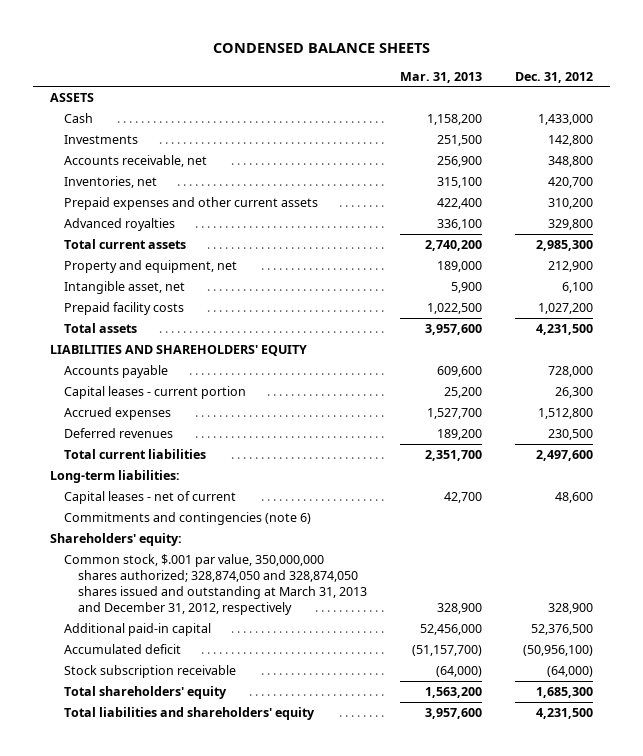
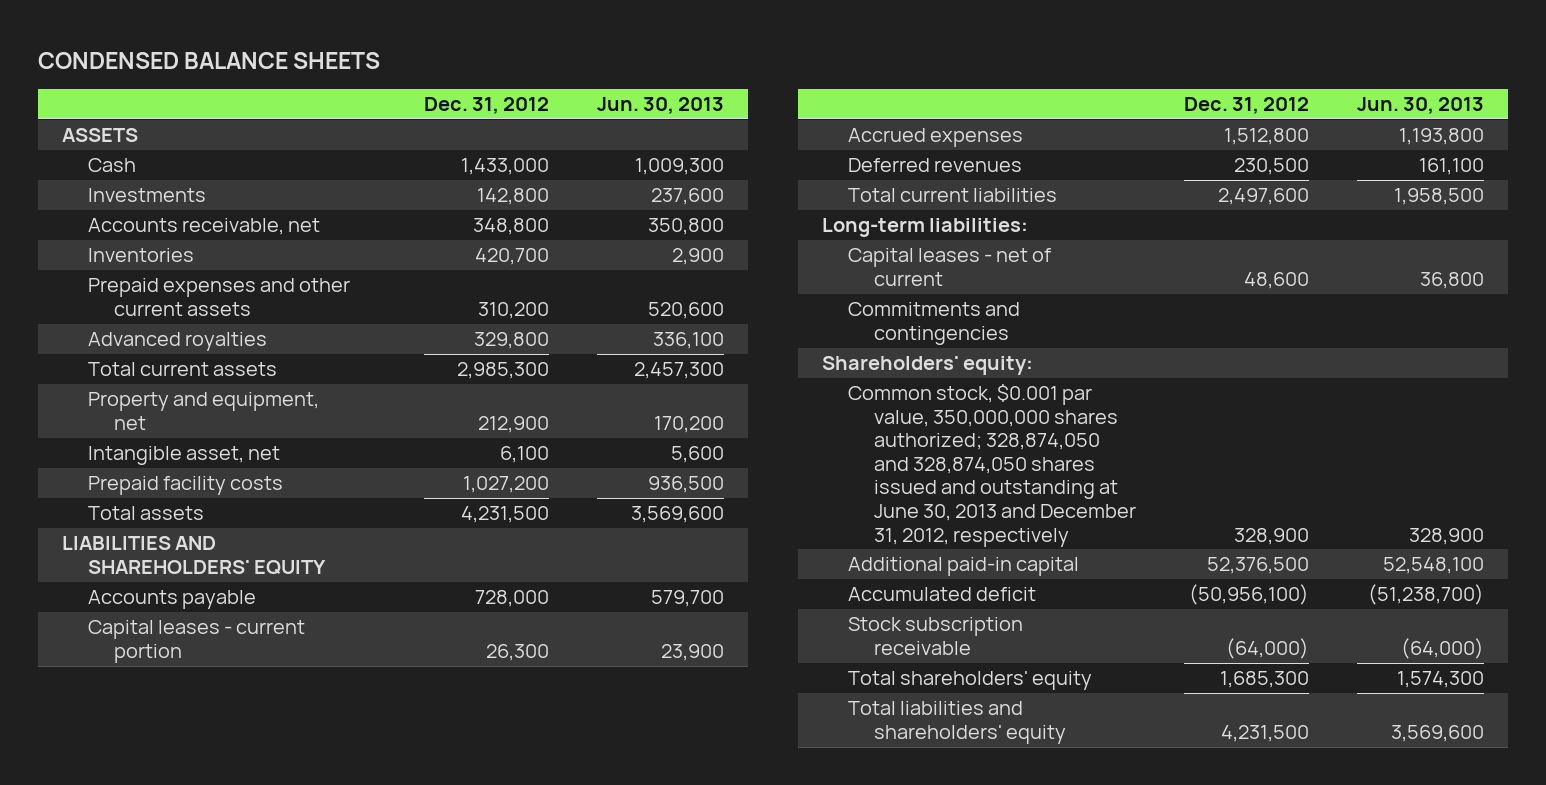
- | Mar. 31, 2013 | Dec. 31, 2012
+ | Dec. 31, 2012 | Jun. 30, 2013
- Inventories, net | 315,100 | 420,700
+ Inventories | 420,700 | 2,900
- Commitments and contingencies (note 6)
+ Commitments and contingencies
- Common stock, $.001 par value, 350,000,000 shares authorized; 328,874,050 and 328,874,050 shares issued and outstanding at March 31, 2013 and December 31, 2012, respectively | 328,900 | 328,900
+ Common stock, $0.001 par value, 350,000,000 shares authorized; 328,874,050 and 328,874,050 shares issued and outstanding at June 30, 2013 and December 31, 2012, respectively | 328,900 | 328,900

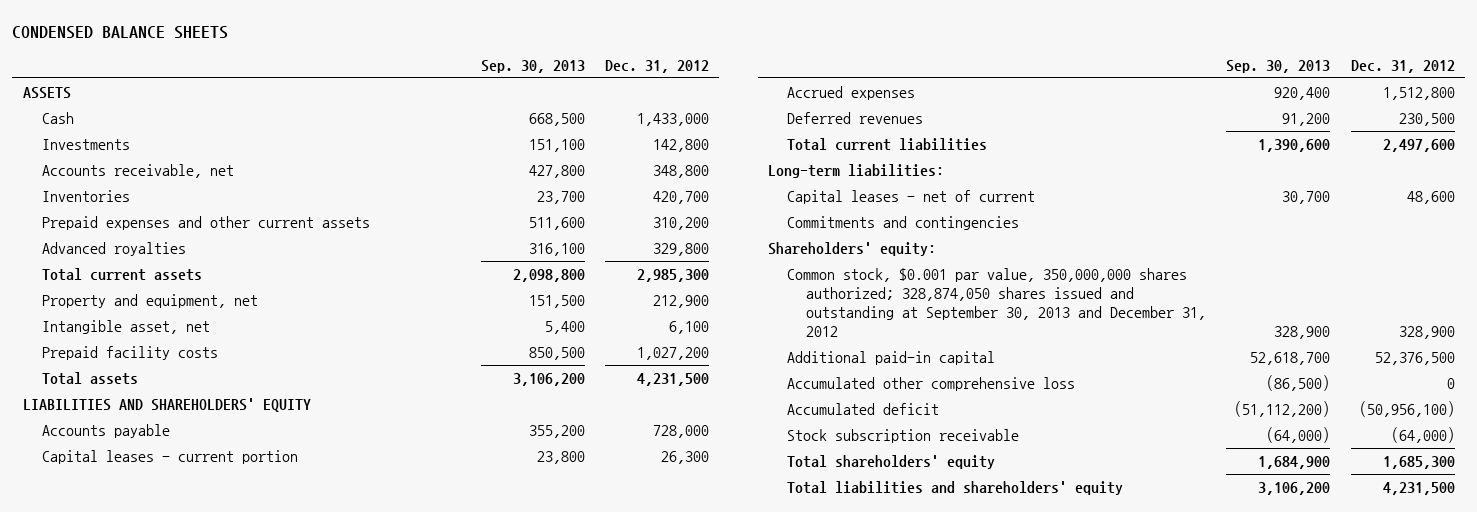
- | Dec. 31, 2012 | Jun. 30, 2013
+ | Sep. 30, 2013 | Dec. 31, 2012
- Common stock, $0.001 par value, 350,000,000 shares authorized; 328,874,050 and 328,874,050 shares issued and outstanding at June 30, 2013 and December 31, 2012, respectively | 328,900 | 328,900
+ Common stock, $0.001 par value, 350,000,000 shares authorized; 328,874,050 shares issued and outstanding at September 30, 2013 and December 31, 2012 | 328,900 | 328,900
+ Accumulated other comprehensive loss | (86,500) | 0

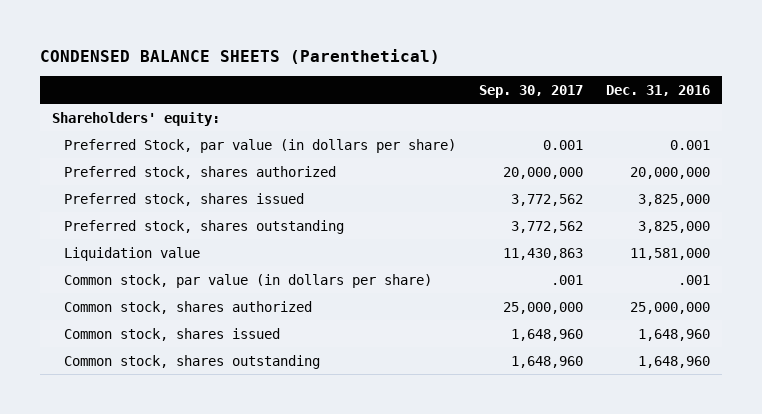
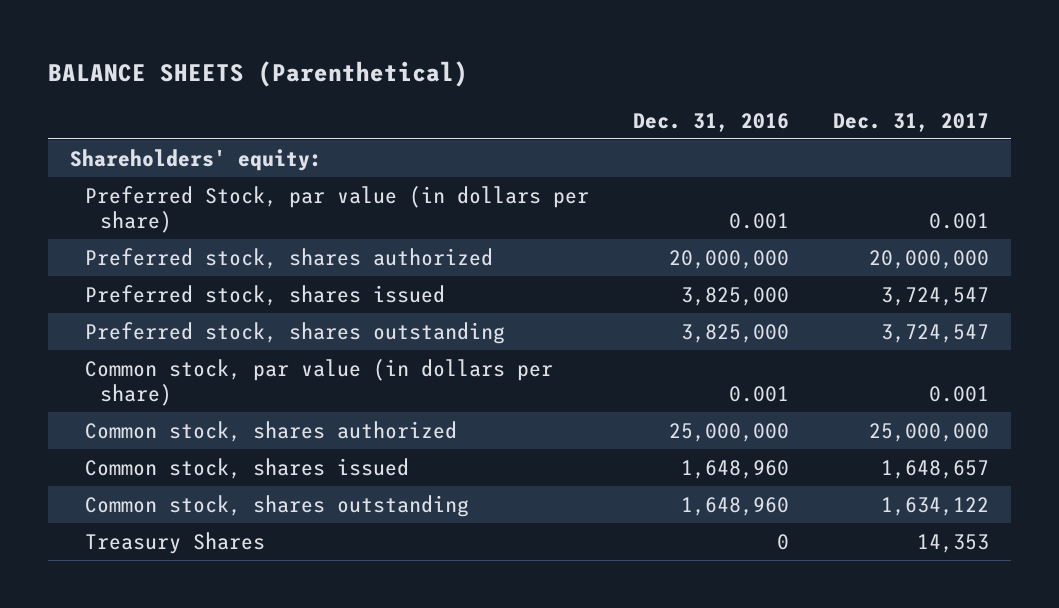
- CONDENSED BALANCE SHEETS (Parenthetical)
+ BALANCE SHEETS (Parenthetical)
- | Sep. 30, 2017 | Dec. 31, 2016
+ | Dec. 31, 2016 | Dec. 31, 2017
- Liquidation value | 11,430,863 | 11,581,000
- Common stock, par value (in dollars per share) | .001 | .001
+ Common stock, par value (in dollars per share) | 0.001 | 0.001
+ Treasury Shares | 0 | 14,353

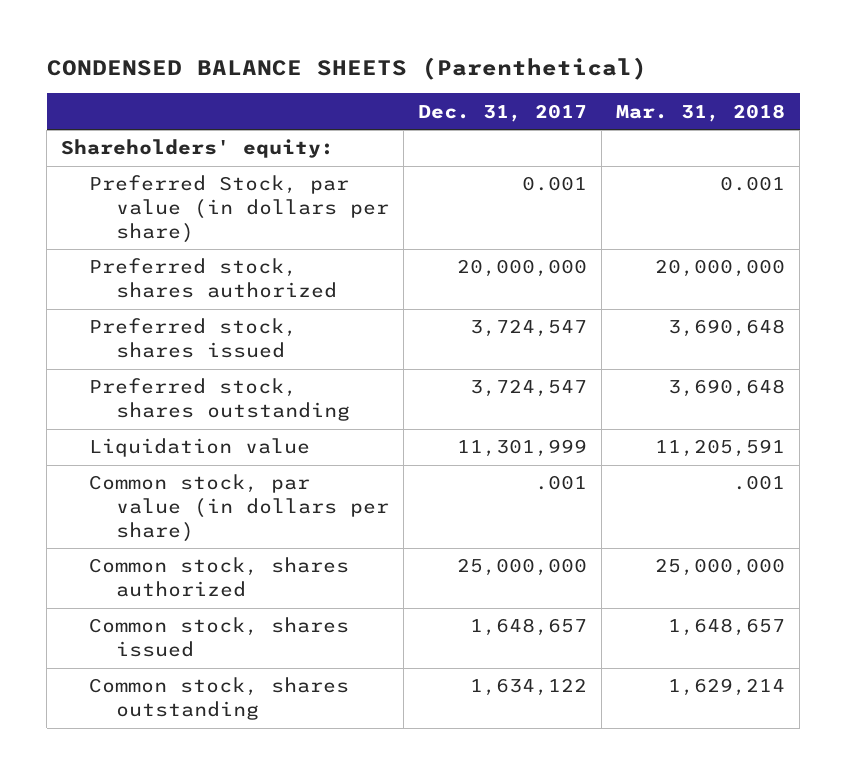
- BALANCE SHEETS (Parenthetical)
+ CONDENSED BALANCE SHEETS (Parenthetical)
- | Dec. 31, 2016 | Dec. 31, 2017
+ | Dec. 31, 2017 | Mar. 31, 2018
- Common stock, par value (in dollars per share) | 0.001 | 0.001
+ Liquidation value | 11,301,999 | 11,205,591
+ Common stock, par value (in dollars per share) | .001 | .001
- Treasury Shares | 0 | 14,353

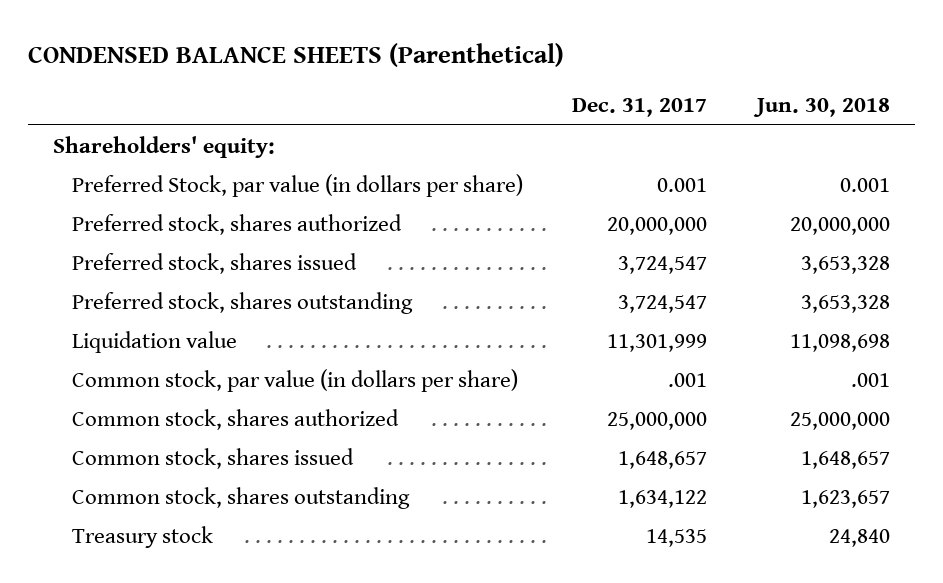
- | Dec. 31, 2017 | Mar. 31, 2018
+ | Dec. 31, 2017 | Jun. 30, 2018
+ Treasury stock | 14,535 | 24,840

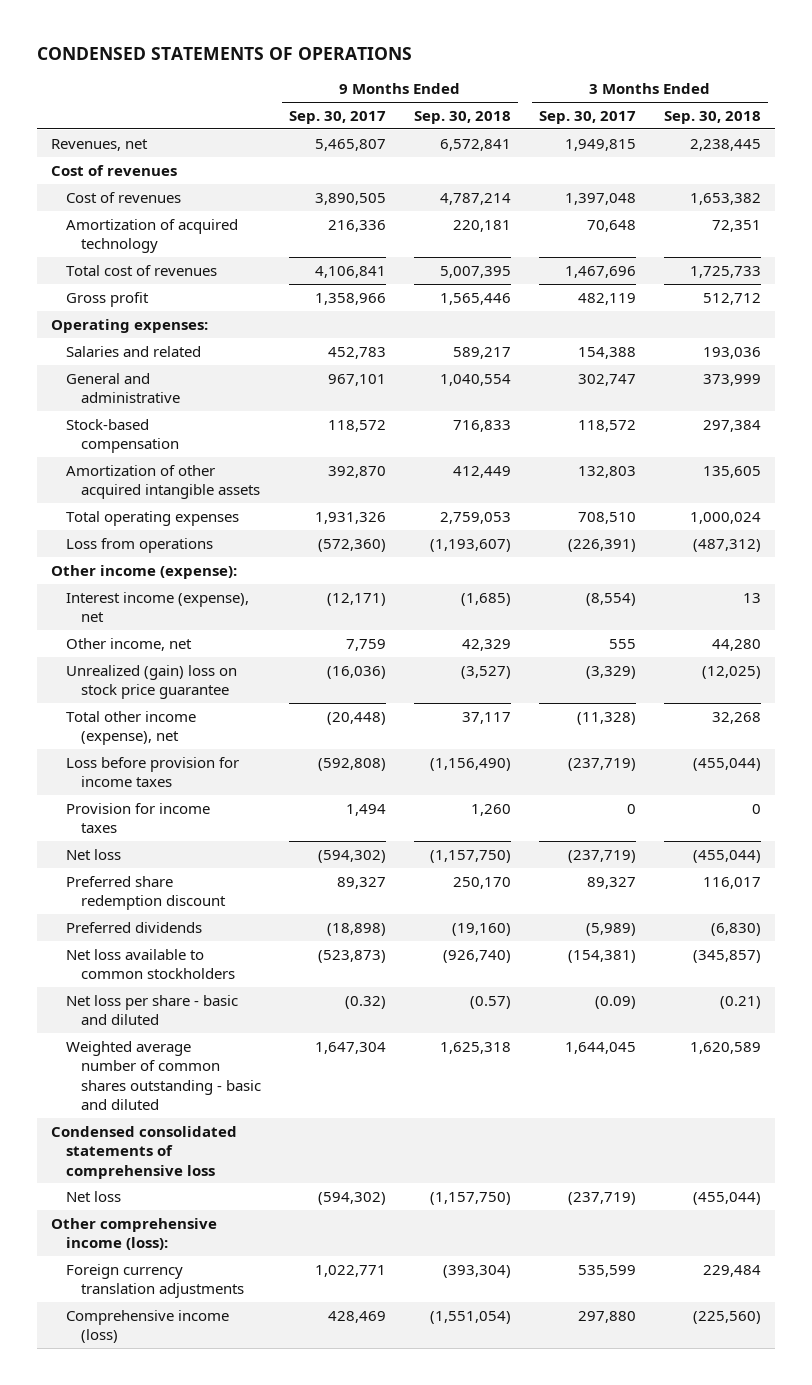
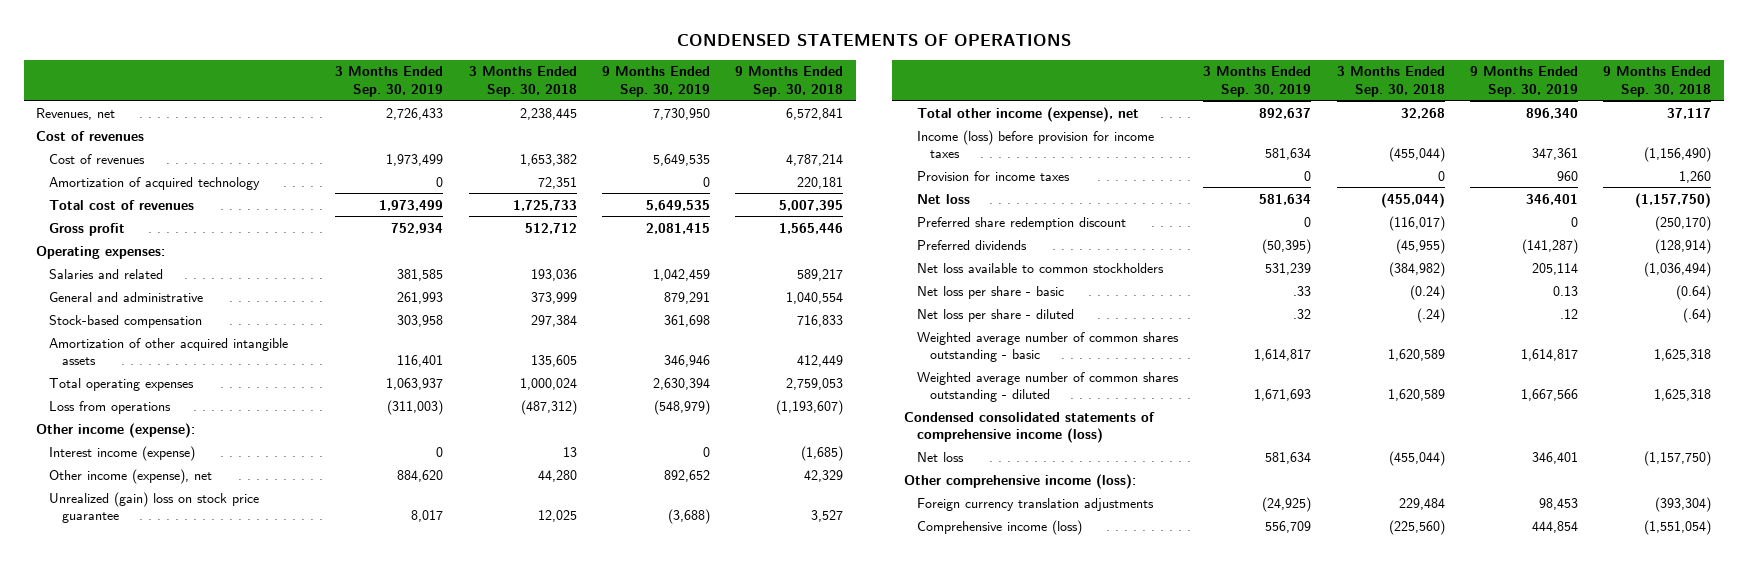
- | 9 Months Ended Sep. 30, 2017 | 9 Months Ended Sep. 30, 2018 | 3 Months Ended Sep. 30, 2017 | 3 Months Ended Sep. 30, 2018
+ | 3 Months Ended Sep. 30, 2019 | 3 Months Ended Sep. 30, 2018 | 9 Months Ended Sep. 30, 2019 | 9 Months Ended Sep. 30, 2018
- Interest income (expense), net | (12,171) | (1,685) | (8,554) | 13
- Other income, net | 7,759 | 42,329 | 555 | 44,280
- Unrealized (gain) loss on stock price guarantee | (16,036) | (3,527) | (3,329) | (12,025)
+ Interest income (expense) | 0 | 13 | 0 | (1,685)
+ Other income (expense), net | 884,620 | 44,280 | 892,652 | 42,329
+ Unrealized (gain) loss on stock price guarantee | 8,017 | 12,025 | (3,688) | 3,527
- Loss before provision for income taxes | (592,808) | (1,156,490) | (237,719) | (455,044)
+ Income (loss) before provision for income taxes | 581,634 | (455,044) | 347,361 | (1,156,490)
- Preferred share redemption discount | 89,327 | 250,170 | 89,327 | 116,017
- Preferred dividends | (18,898) | (19,160) | (5,989) | (6,830)
- Net loss available to common stockholders | (523,873) | (926,740) | (154,381) | (345,857)
- Net loss per share - basic and diluted | (0.32) | (0.57) | (0.09) | (0.21)
- Weighted average number of common shares outstanding - basic and diluted | 1,647,304 | 1,625,318 | 1,644,045 | 1,620,589
- Condensed consolidated statements of comprehensive loss
+ Preferred share redemption discount | 0 | (116,017) | 0 | (250,170)
+ Preferred dividends | (50,395) | (45,955) | (141,287) | (128,914)
+ Net loss available to common stockholders | 531,239 | (384,982) | 205,114 | (1,036,494)
+ Net loss per share - basic | .33 | (0.24) | 0.13 | (0.64)
+ Net loss per share - diluted | .32 | (.24) | .12 | (.64)
+ Weighted average number of common shares outstanding - basic | 1,614,817 | 1,620,589 | 1,614,817 | 1,625,318
+ Weighted average number of common shares outstanding - diluted | 1,671,693 | 1,620,589 | 1,667,566 | 1,625,318
+ Condensed consolidated statements of comprehensive income (loss)

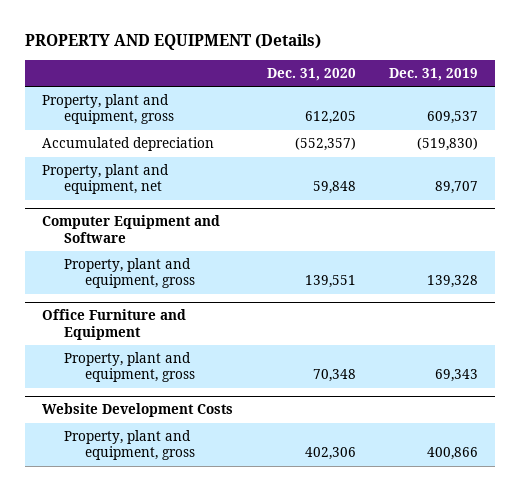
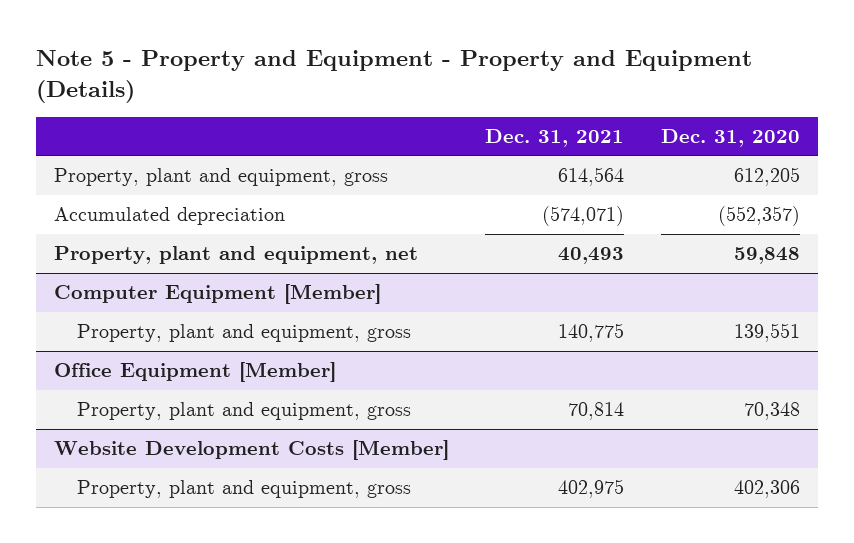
- PROPERTY AND EQUIPMENT (Details)
+ Note 5 - Property and Equipment - Property and Equipment (Details)
- | Dec. 31, 2020 | Dec. 31, 2019
+ | Dec. 31, 2021 | Dec. 31, 2020
- Computer Equipment and Software
+ Computer Equipment [Member]
- Office Furniture and Equipment
+ Office Equipment [Member]
- Website Development Costs
+ Website Development Costs [Member]

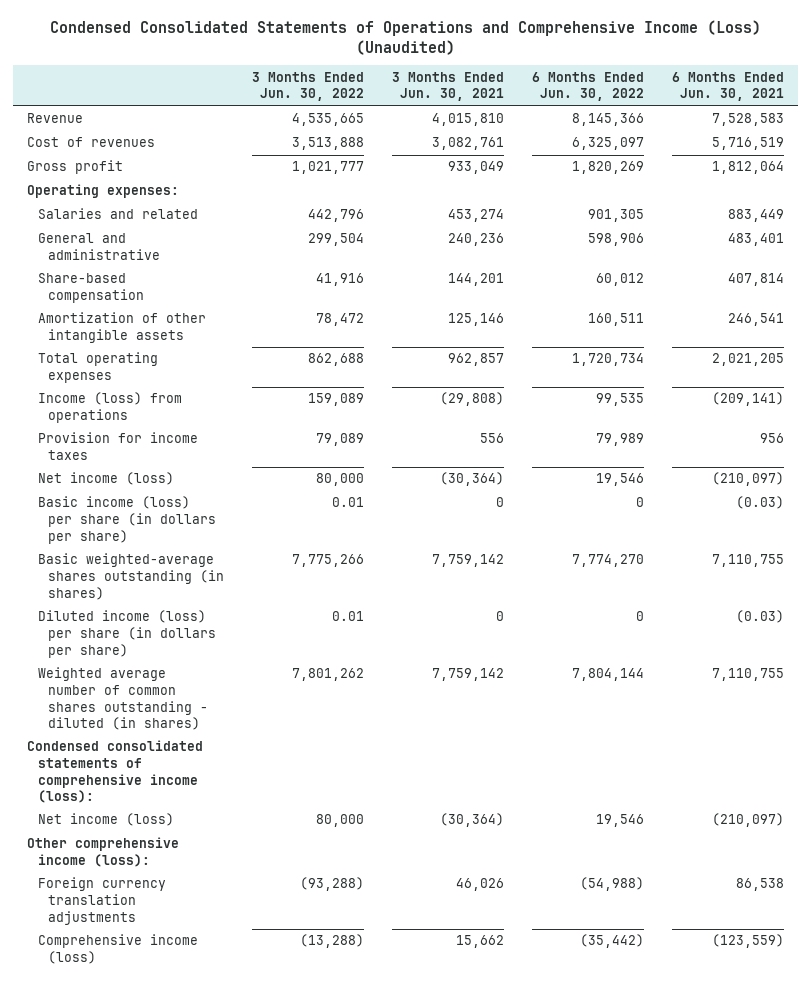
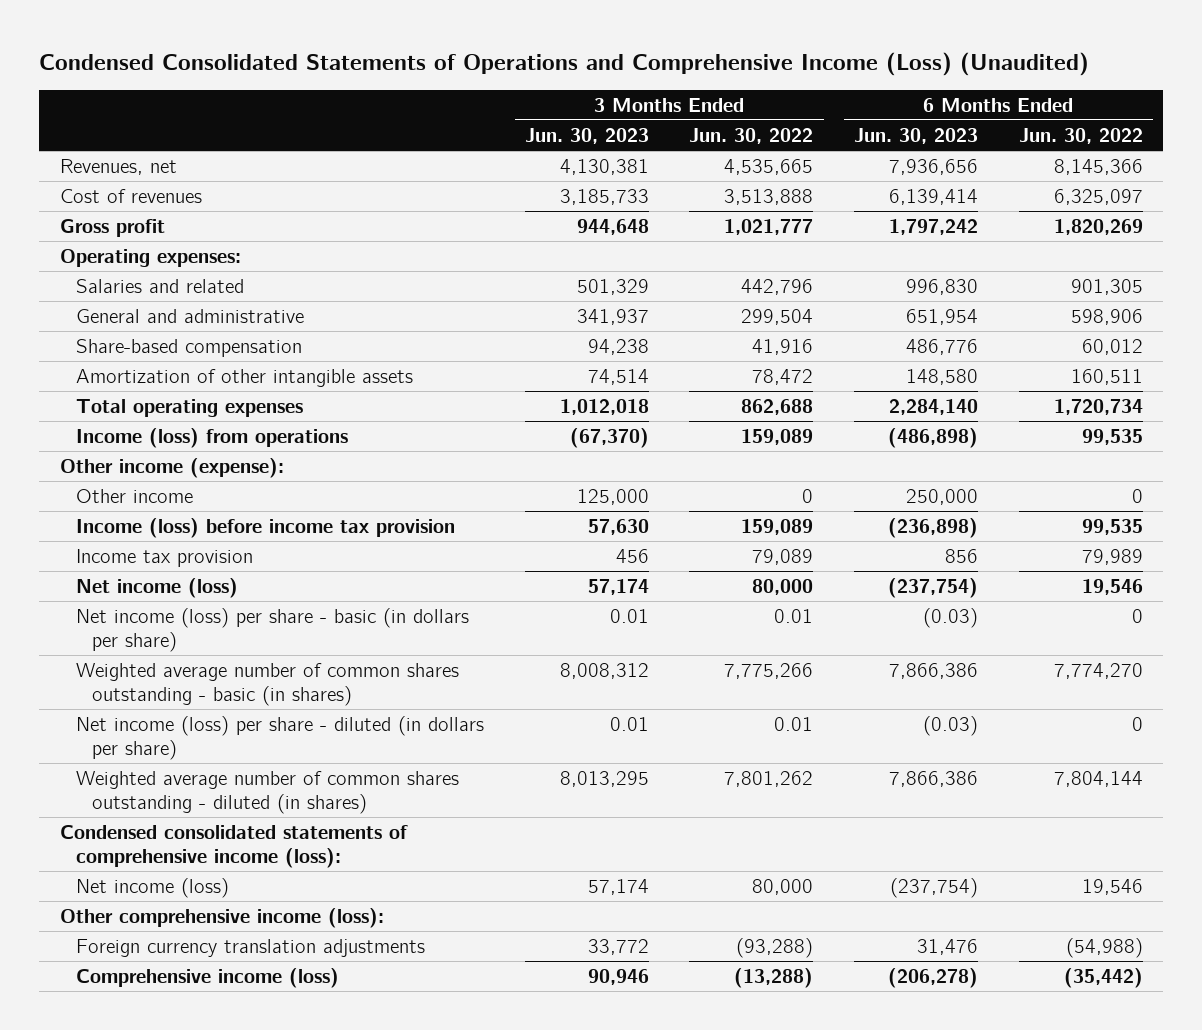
- | 3 Months Ended Jun. 30, 2022 | 3 Months Ended Jun. 30, 2021 | 6 Months Ended Jun. 30, 2022 | 6 Months Ended Jun. 30, 2021
+ | 3 Months Ended Jun. 30, 2023 | 3 Months Ended Jun. 30, 2022 | 6 Months Ended Jun. 30, 2023 | 6 Months Ended Jun. 30, 2022
- Revenue | 4,535,665 | 4,015,810 | 8,145,366 | 7,528,583
+ Revenues, net | 4,130,381 | 4,535,665 | 7,936,656 | 8,145,366
- Provision for income taxes | 79,089 | 556 | 79,989 | 956
+ Other income (expense):
+ Other income | 125,000 | 0 | 250,000 | 0
+ Income (loss) before income tax provision | 57,630 | 159,089 | (236,898) | 99,535
+ Income tax provision | 456 | 79,089 | 856 | 79,989
- Basic income (loss) per share (in dollars per share) | 0.01 | 0 | 0 | (0.03)
- Basic weighted-average shares outstanding (in shares) | 7,775,266 | 7,759,142 | 7,774,270 | 7,110,755
- Diluted income (loss) per share (in dollars per share) | 0.01 | 0 | 0 | (0.03)
+ Net income (loss) per share - basic (in dollars per share) | 0.01 | 0.01 | (0.03) | 0
+ Weighted average number of common shares outstanding - basic (in shares) | 8,008,312 | 7,775,266 | 7,866,386 | 7,774,270
+ Net income (loss) per share - diluted (in dollars per share) | 0.01 | 0.01 | (0.03) | 0

